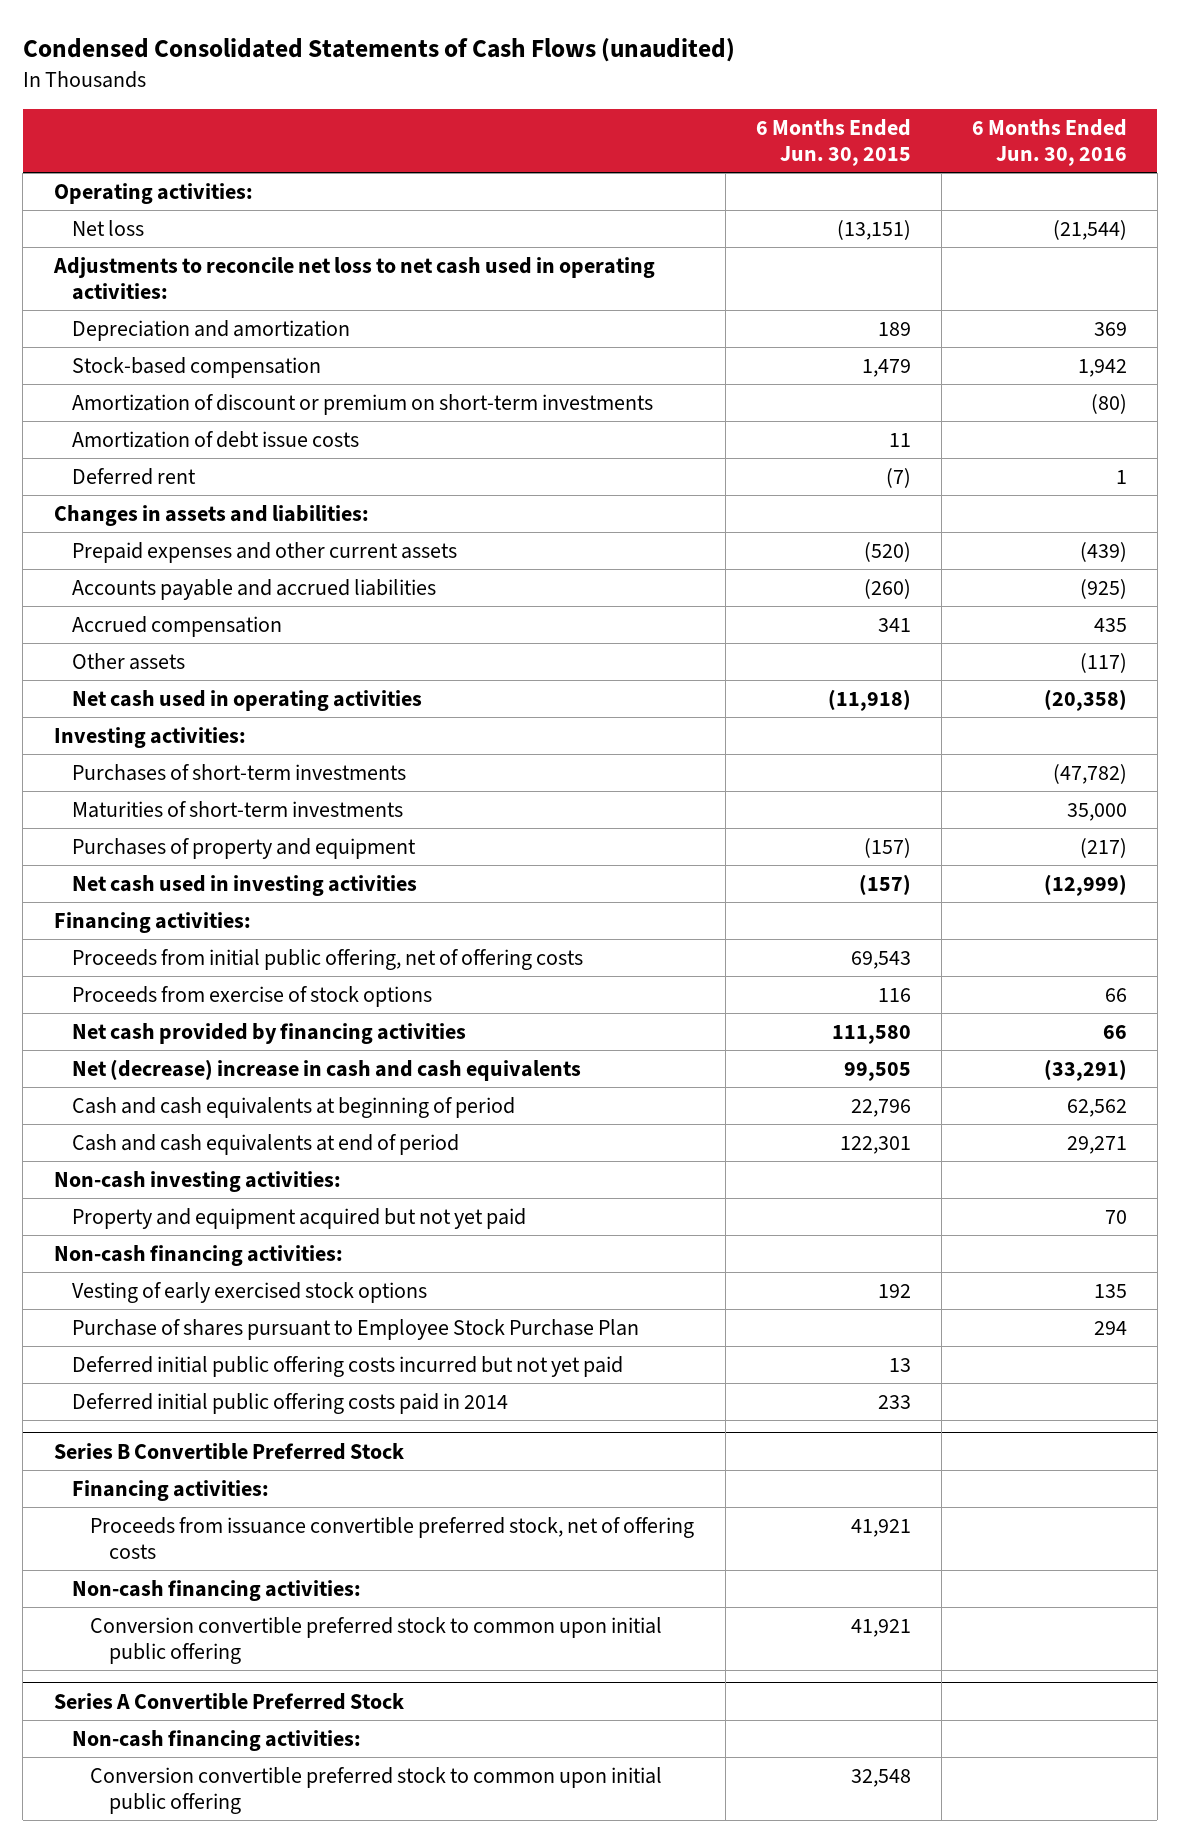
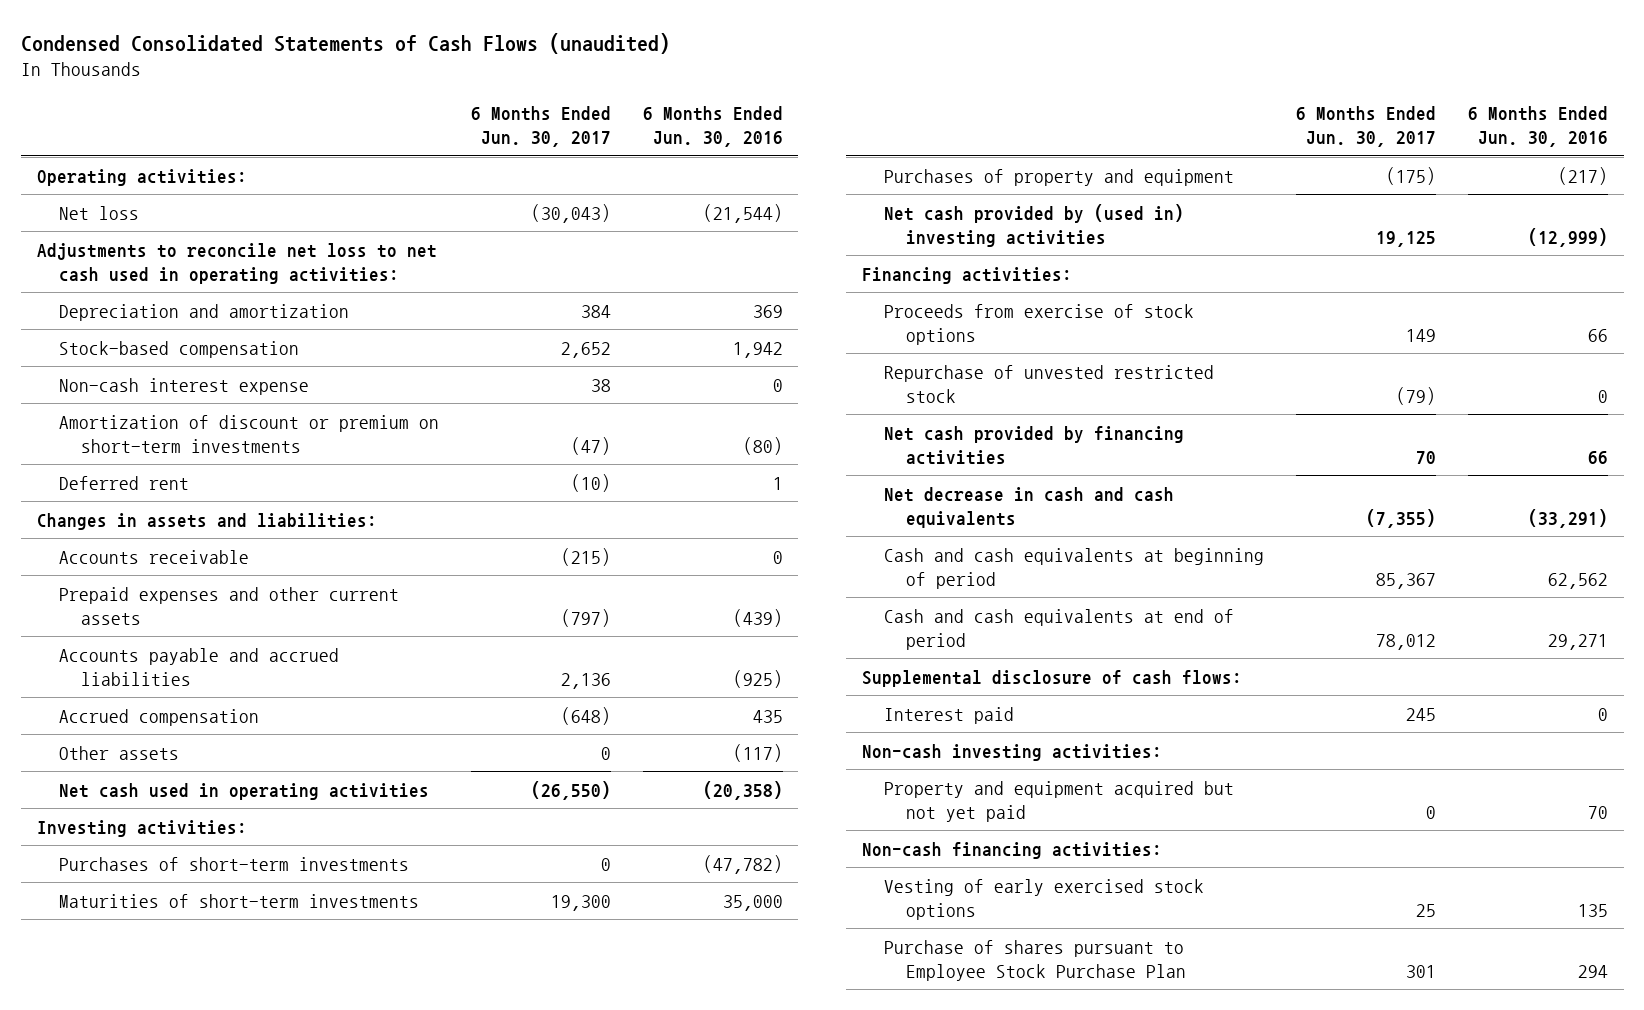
- | 6 Months Ended Jun. 30, 2015 | 6 Months Ended Jun. 30, 2016
+ | 6 Months Ended Jun. 30, 2017 | 6 Months Ended Jun. 30, 2016
+ Non-cash interest expense | 38 | 0
- Amortization of debt issue costs | 11 |
+ Accounts receivable | (215) | 0
- Net cash used in investing activities | (157) | (12,999)
+ Net cash provided by (used in) investing activities | 19,125 | (12,999)
- Proceeds from initial public offering, net of offering costs | 69,543 |
+ Repurchase of unvested restricted stock | (79) | 0
- Net (decrease) increase in cash and cash equivalents | 99,505 | (33,291)
+ Net decrease in cash and cash equivalents | (7,355) | (33,291)
+ Supplemental disclosure of cash flows:
+ Interest paid | 245 | 0
- Deferred initial public offering costs incurred but not yet paid | 13 |
- Deferred initial public offering costs paid in 2014 | 233 |
- Series B Convertible Preferred Stock
- Financing activities:
- Proceeds from issuance convertible preferred stock, net of offering costs | 41,921 |
- Non-cash financing activities:
- Conversion convertible preferred stock to common upon initial public offering | 41,921 |
- Series A Convertible Preferred Stock
- Non-cash financing activities:
- Conversion convertible preferred stock to common upon initial public offering | 32,548 |

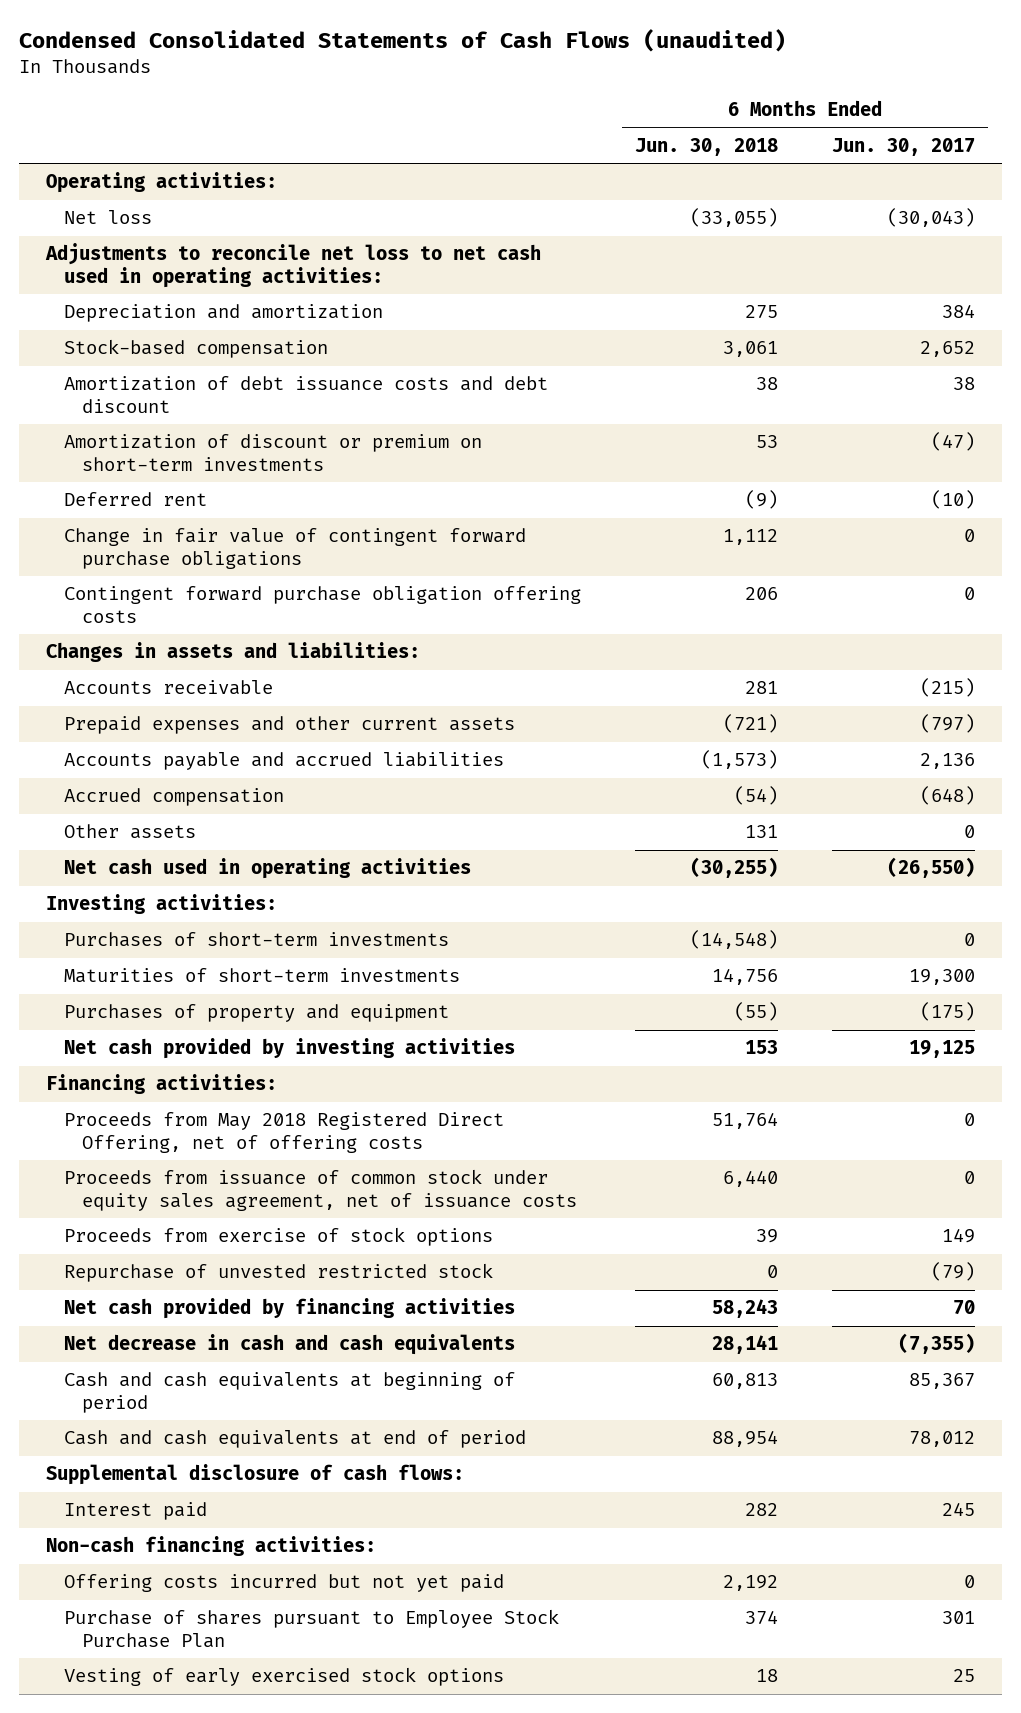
- | 6 Months Ended Jun. 30, 2017 | 6 Months Ended Jun. 30, 2016
+ | 6 Months Ended Jun. 30, 2018 | 6 Months Ended Jun. 30, 2017
- Non-cash interest expense | 38 | 0
+ Amortization of debt issuance costs and debt discount | 38 | 38
+ Change in fair value of contingent forward purchase obligations | 1,112 | 0
+ Contingent forward purchase obligation offering costs | 206 | 0
- Net cash provided by (used in) investing activities | 19,125 | (12,999)
+ Net cash provided by investing activities | 153 | 19,125
+ Proceeds from May 2018 Registered Direct Offering, net of offering costs | 51,764 | 0
+ Proceeds from issuance of common stock under equity sales agreement, net of issuance costs | 6,440 | 0
- Non-cash investing activities:
- Property and equipment acquired but not yet paid | 0 | 70
+ Offering costs incurred but not yet paid | 2,192 | 0
moved down: Vesting of early exercised stock options | 18 | 25

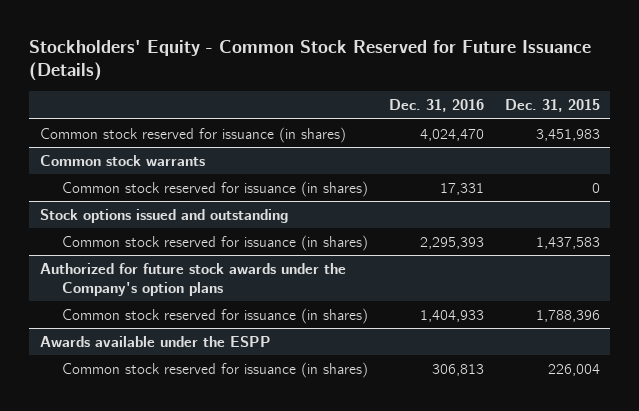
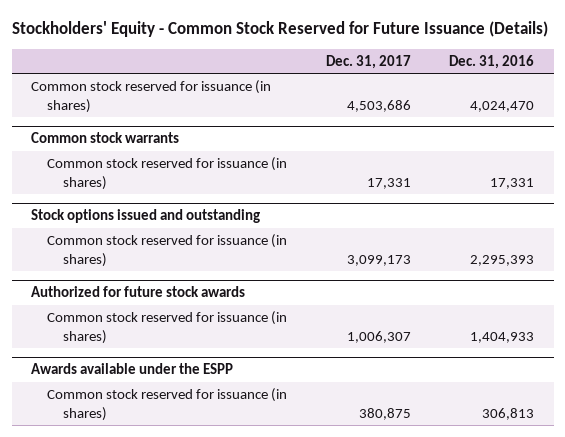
- | Dec. 31, 2016 | Dec. 31, 2015
+ | Dec. 31, 2017 | Dec. 31, 2016
- Authorized for future stock awards under the Company's option plans
+ Authorized for future stock awards

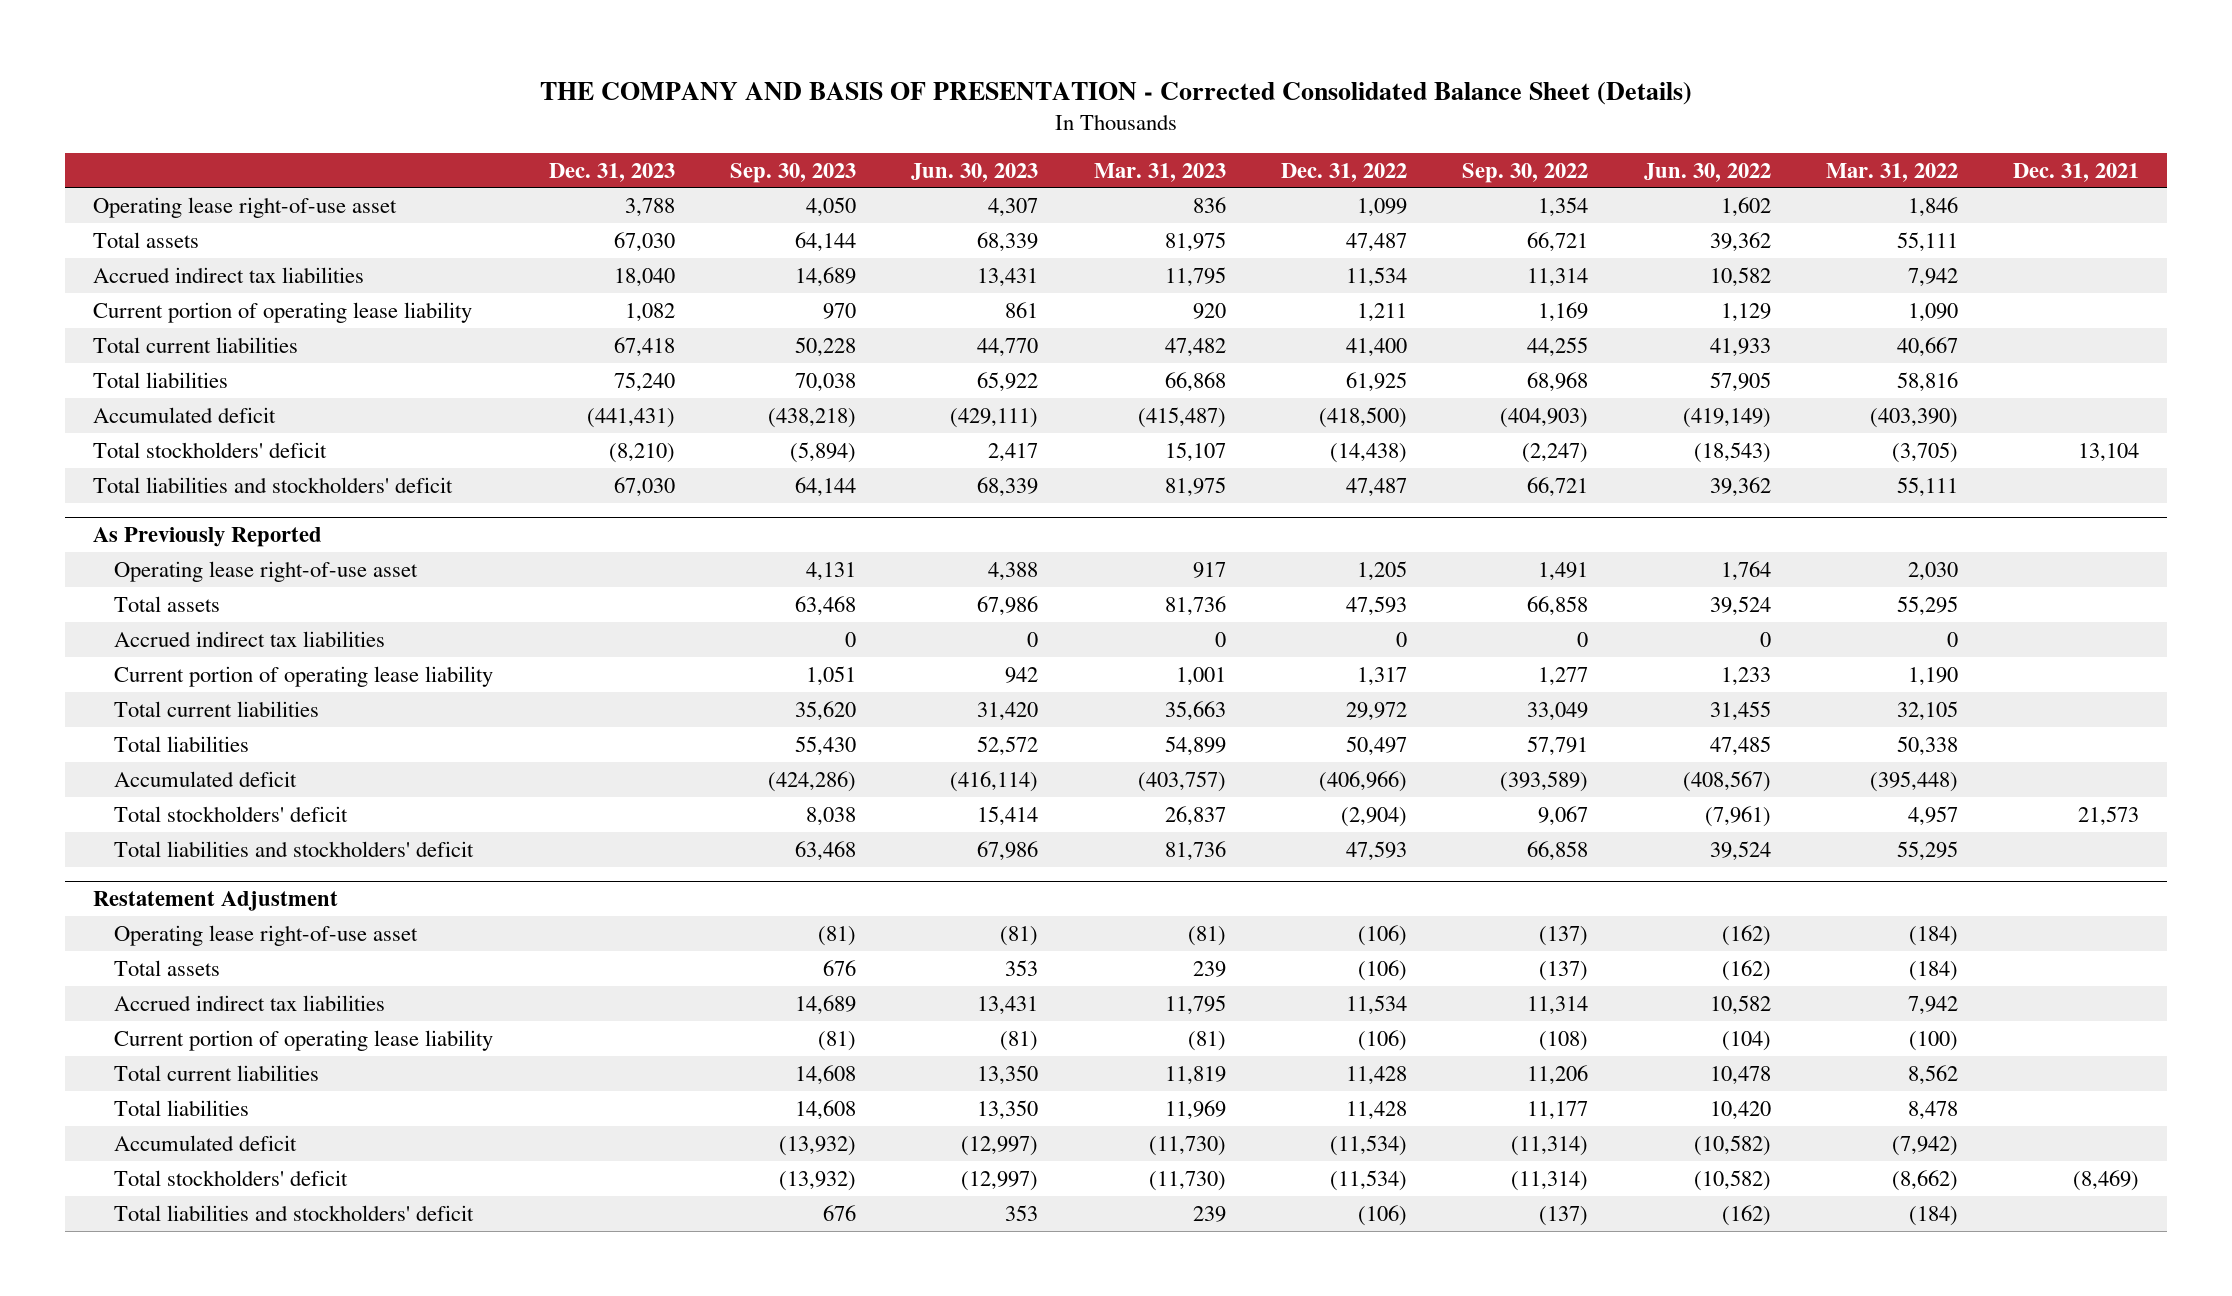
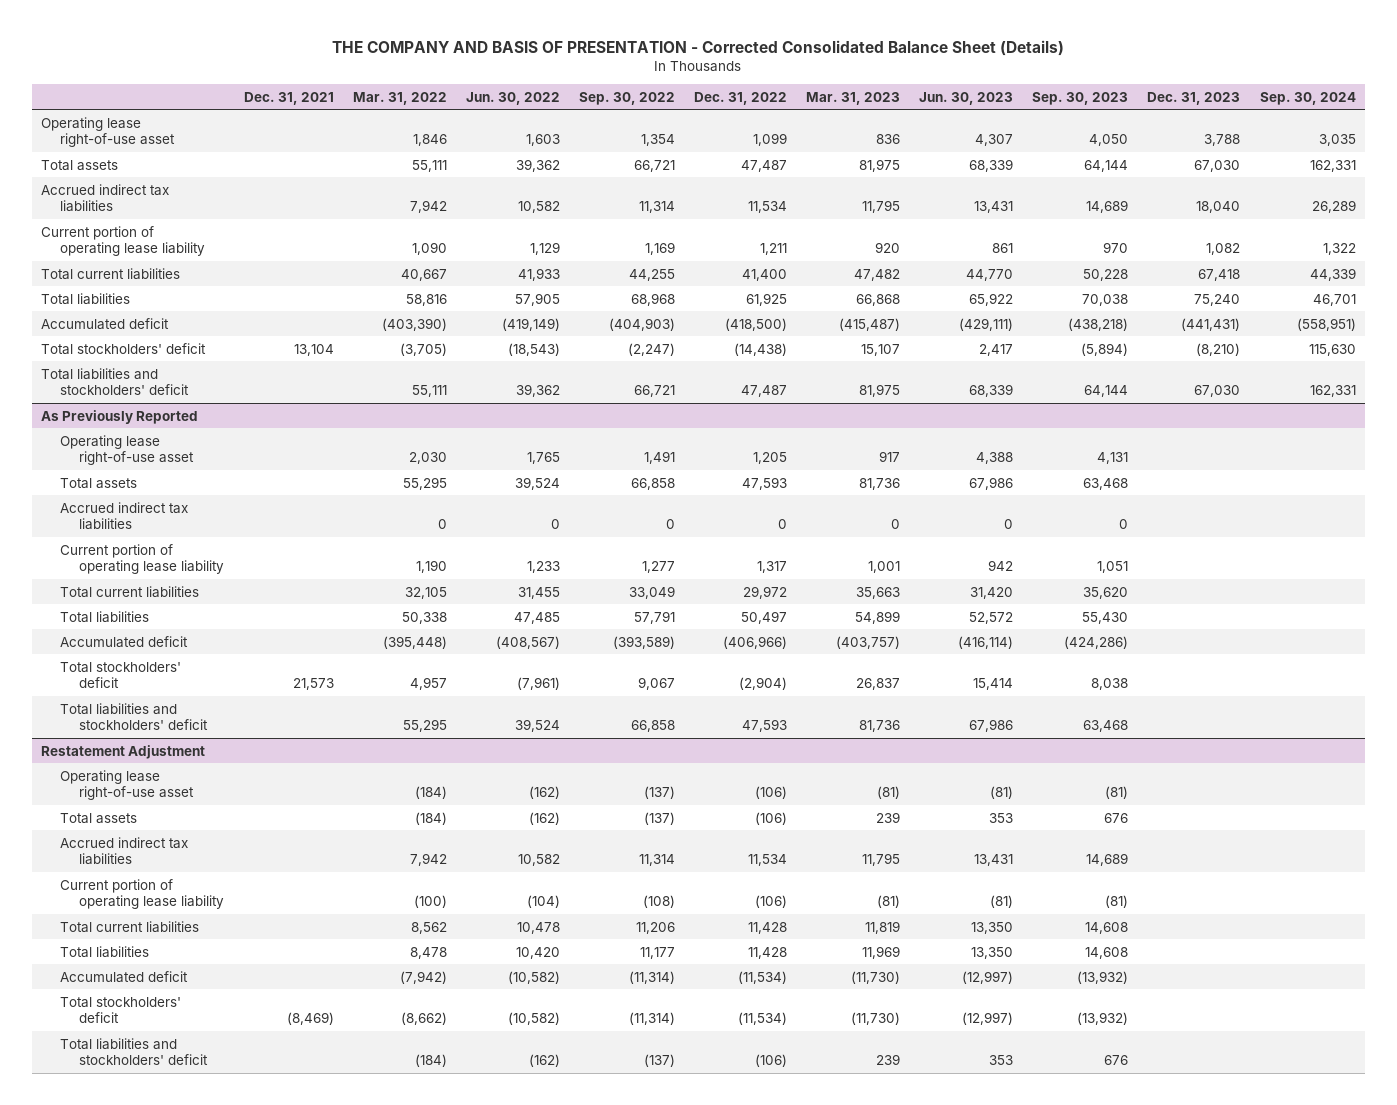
- | Dec. 31, 2023 | Sep. 30, 2023 | Jun. 30, 2023 | Mar. 31, 2023 | Dec. 31, 2022 | Sep. 30, 2022 | Jun. 30, 2022 | Mar. 31, 2022 | Dec. 31, 2021
+ | Dec. 31, 2021 | Mar. 31, 2022 | Jun. 30, 2022 | Sep. 30, 2022 | Dec. 31, 2022 | Mar. 31, 2023 | Jun. 30, 2023 | Sep. 30, 2023 | Dec. 31, 2023 | Sep. 30, 2024
- Operating lease right-of-use asset | 3,788 | 4,050 | 4,307 | 836 | 1,099 | 1,354 | 1,602 | 1,846 |
+ Operating lease right-of-use asset | | 1,846 | 1,603 | 1,354 | 1,099 | 836 | 4,307 | 4,050 | 3,788 | 3,035
@ As Previously Reported
- Operating lease right-of-use asset | | 4,131 | 4,388 | 917 | 1,205 | 1,491 | 1,764 | 2,030 |
+ Operating lease right-of-use asset | | 2,030 | 1,765 | 1,491 | 1,205 | 917 | 4,388 | 4,131 | |

